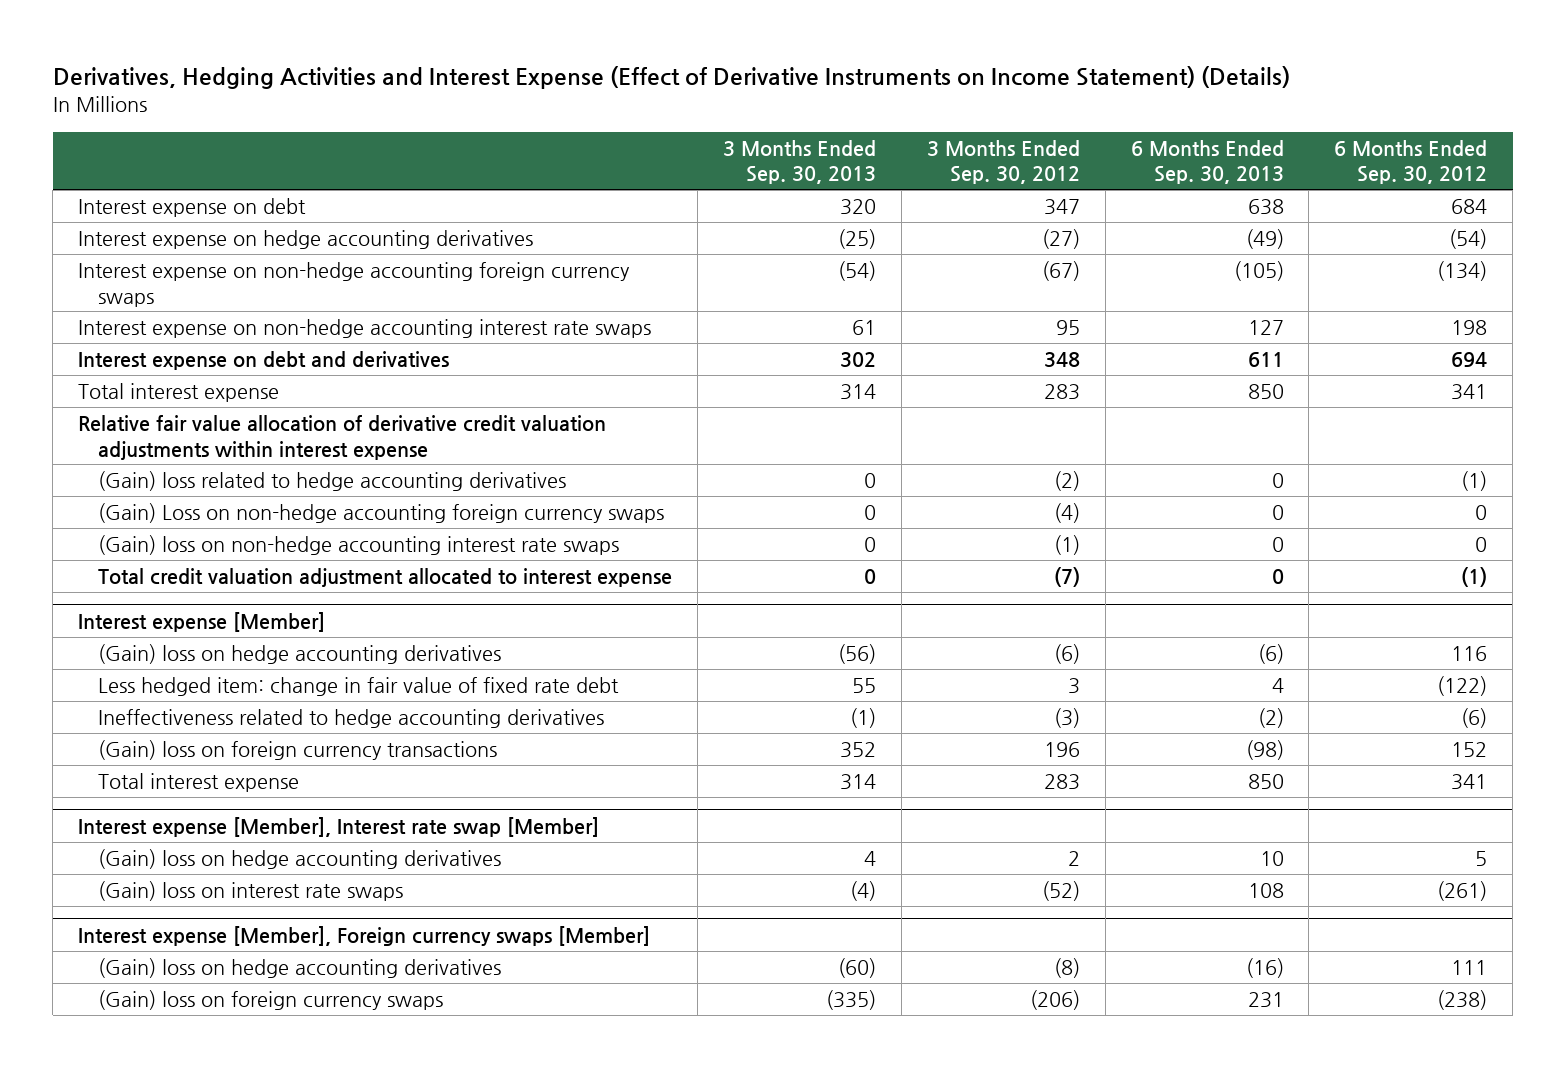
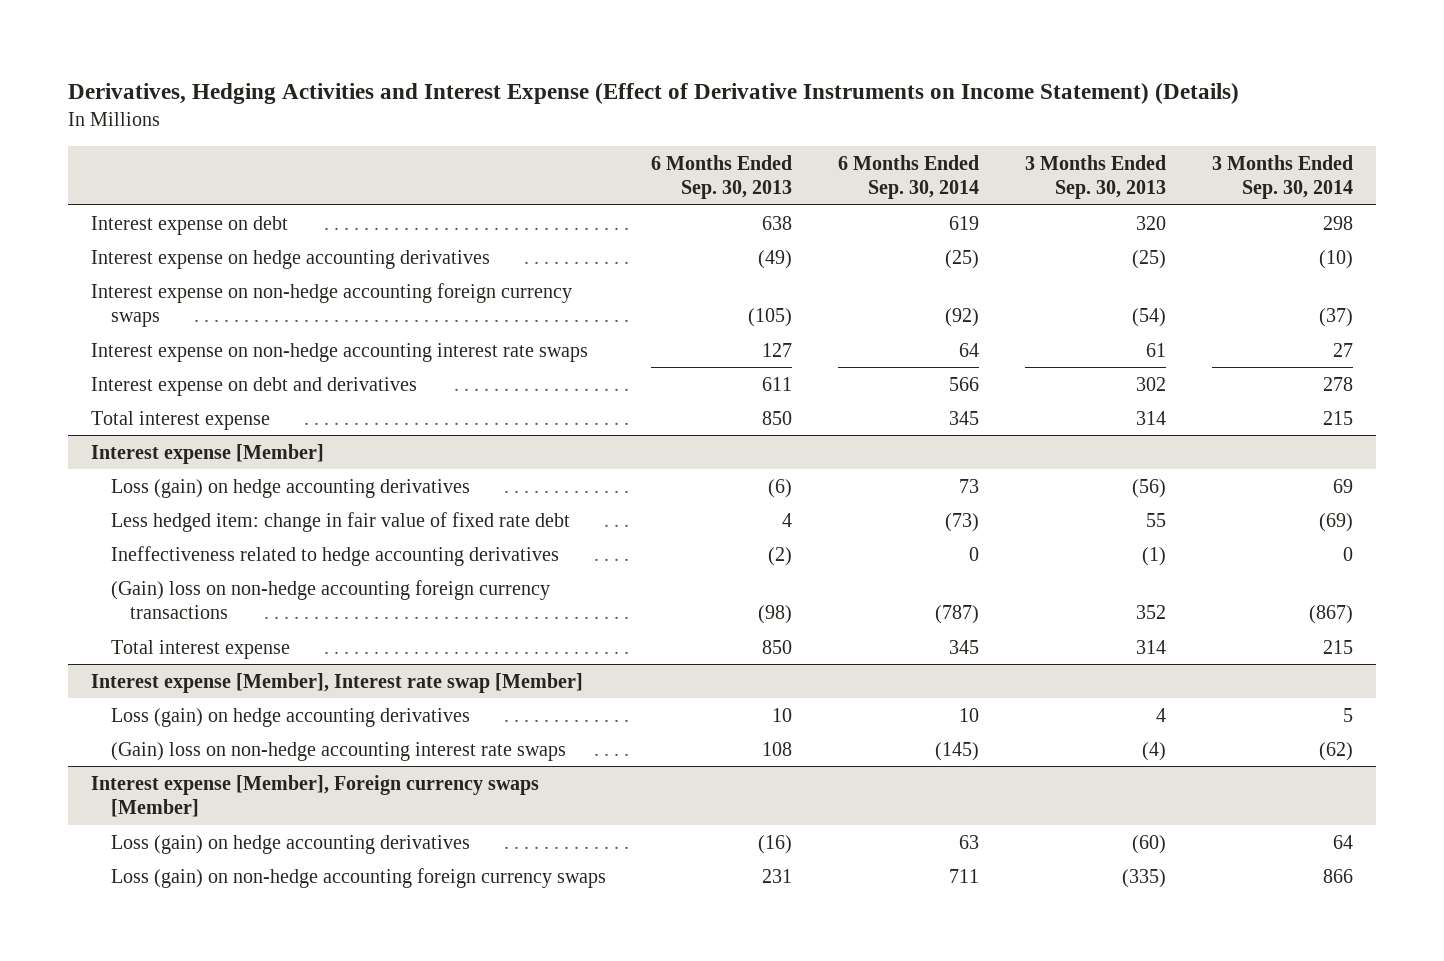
- | 3 Months Ended Sep. 30, 2013 | 3 Months Ended Sep. 30, 2012 | 6 Months Ended Sep. 30, 2013 | 6 Months Ended Sep. 30, 2012
+ | 6 Months Ended Sep. 30, 2013 | 6 Months Ended Sep. 30, 2014 | 3 Months Ended Sep. 30, 2013 | 3 Months Ended Sep. 30, 2014
- Relative fair value allocation of derivative credit valuation adjustments within interest expense
- (Gain) loss related to hedge accounting derivatives | 0 | (2) | 0 | (1)
- (Gain) Loss on non-hedge accounting foreign currency swaps | 0 | (4) | 0 | 0
- (Gain) loss on non-hedge accounting interest rate swaps | 0 | (1) | 0 | 0
- Total credit valuation adjustment allocated to interest expense | 0 | (7) | 0 | (1)
@ Interest expense [Member]
- (Gain) loss on hedge accounting derivatives | (56) | (6) | (6) | 116
+ Loss (gain) on hedge accounting derivatives | (6) | 73 | (56) | 69
- (Gain) loss on foreign currency transactions | 352 | 196 | (98) | 152
+ (Gain) loss on non-hedge accounting foreign currency transactions | (98) | (787) | 352 | (867)
@ Interest expense [Member], Interest rate swap [Member]
- (Gain) loss on hedge accounting derivatives | 4 | 2 | 10 | 5
- (Gain) loss on interest rate swaps | (4) | (52) | 108 | (261)
+ Loss (gain) on hedge accounting derivatives | 10 | 10 | 4 | 5
+ (Gain) loss on non-hedge accounting interest rate swaps | 108 | (145) | (4) | (62)
@ Interest expense [Member], Foreign currency swaps [Member]
- (Gain) loss on hedge accounting derivatives | (60) | (8) | (16) | 111
- (Gain) loss on foreign currency swaps | (335) | (206) | 231 | (238)
+ Loss (gain) on hedge accounting derivatives | (16) | 63 | (60) | 64
+ Loss (gain) on non-hedge accounting foreign currency swaps | 231 | 711 | (335) | 866

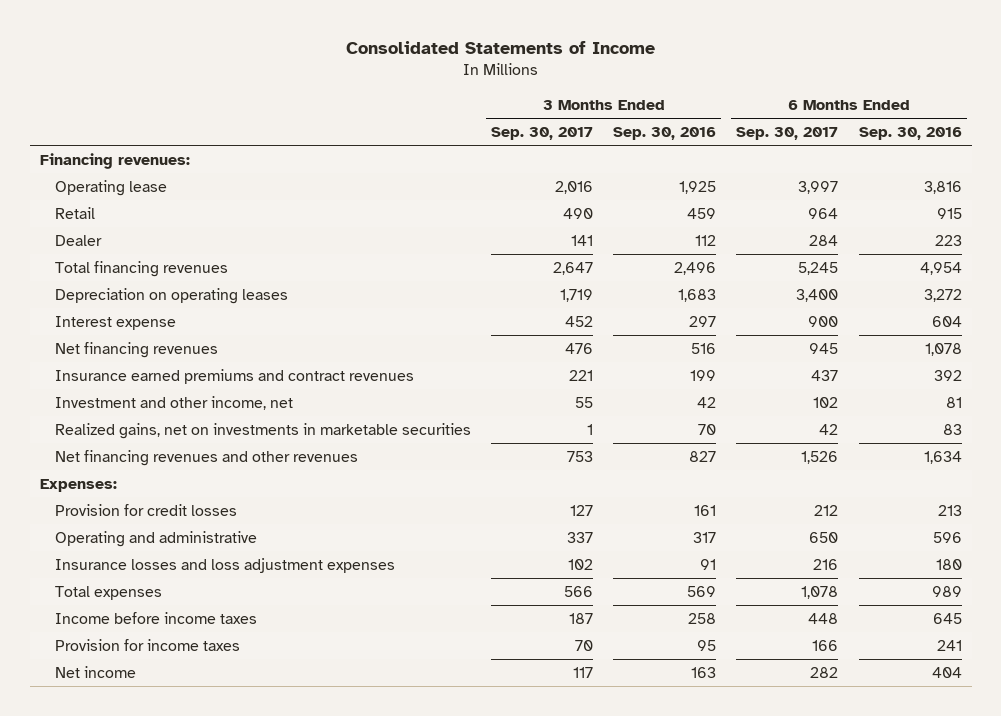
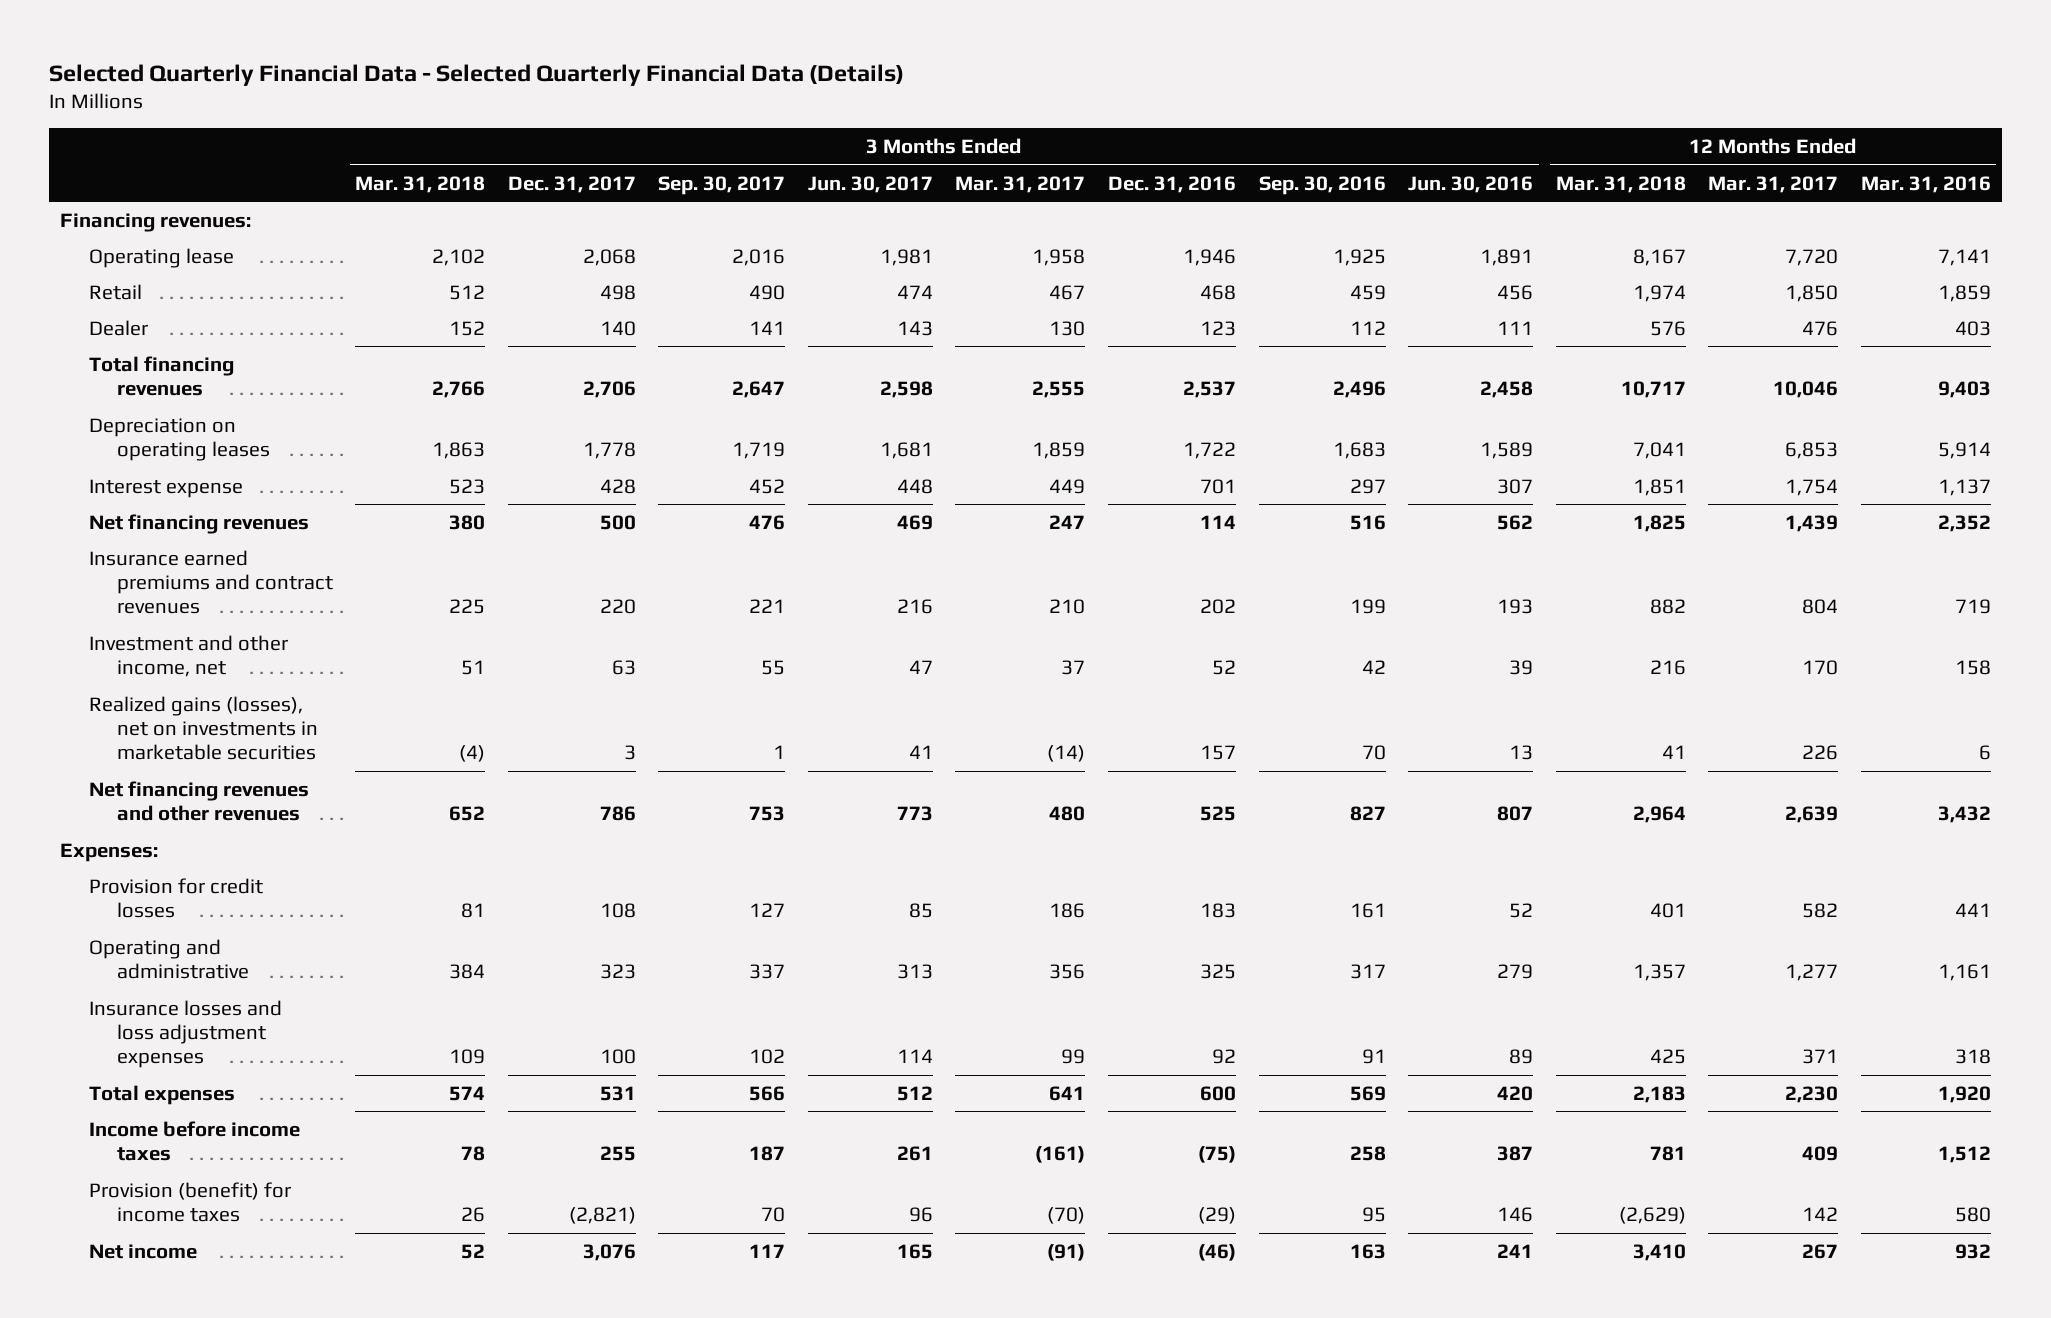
- Consolidated Statements of Income
+ Selected Quarterly Financial Data - Selected Quarterly Financial Data (Details)
- | 3 Months Ended Sep. 30, 2017 | 3 Months Ended Sep. 30, 2016 | 6 Months Ended Sep. 30, 2017 | 6 Months Ended Sep. 30, 2016
+ | 3 Months Ended Mar. 31, 2018 | 3 Months Ended Dec. 31, 2017 | 3 Months Ended Sep. 30, 2017 | 3 Months Ended Jun. 30, 2017 | 3 Months Ended Mar. 31, 2017 | 3 Months Ended Dec. 31, 2016 | 3 Months Ended Sep. 30, 2016 | 3 Months Ended Jun. 30, 2016 | 12 Months Ended Mar. 31, 2018 | 12 Months Ended Mar. 31, 2017 | 12 Months Ended Mar. 31, 2016
- Realized gains, net on investments in marketable securities | 1 | 70 | 42 | 83
+ Realized gains (losses), net on investments in marketable securities | (4) | 3 | 1 | 41 | (14) | 157 | 70 | 13 | 41 | 226 | 6
- Provision for income taxes | 70 | 95 | 166 | 241
+ Provision (benefit) for income taxes | 26 | (2,821) | 70 | 96 | (70) | (29) | 95 | 146 | (2,629) | 142 | 580

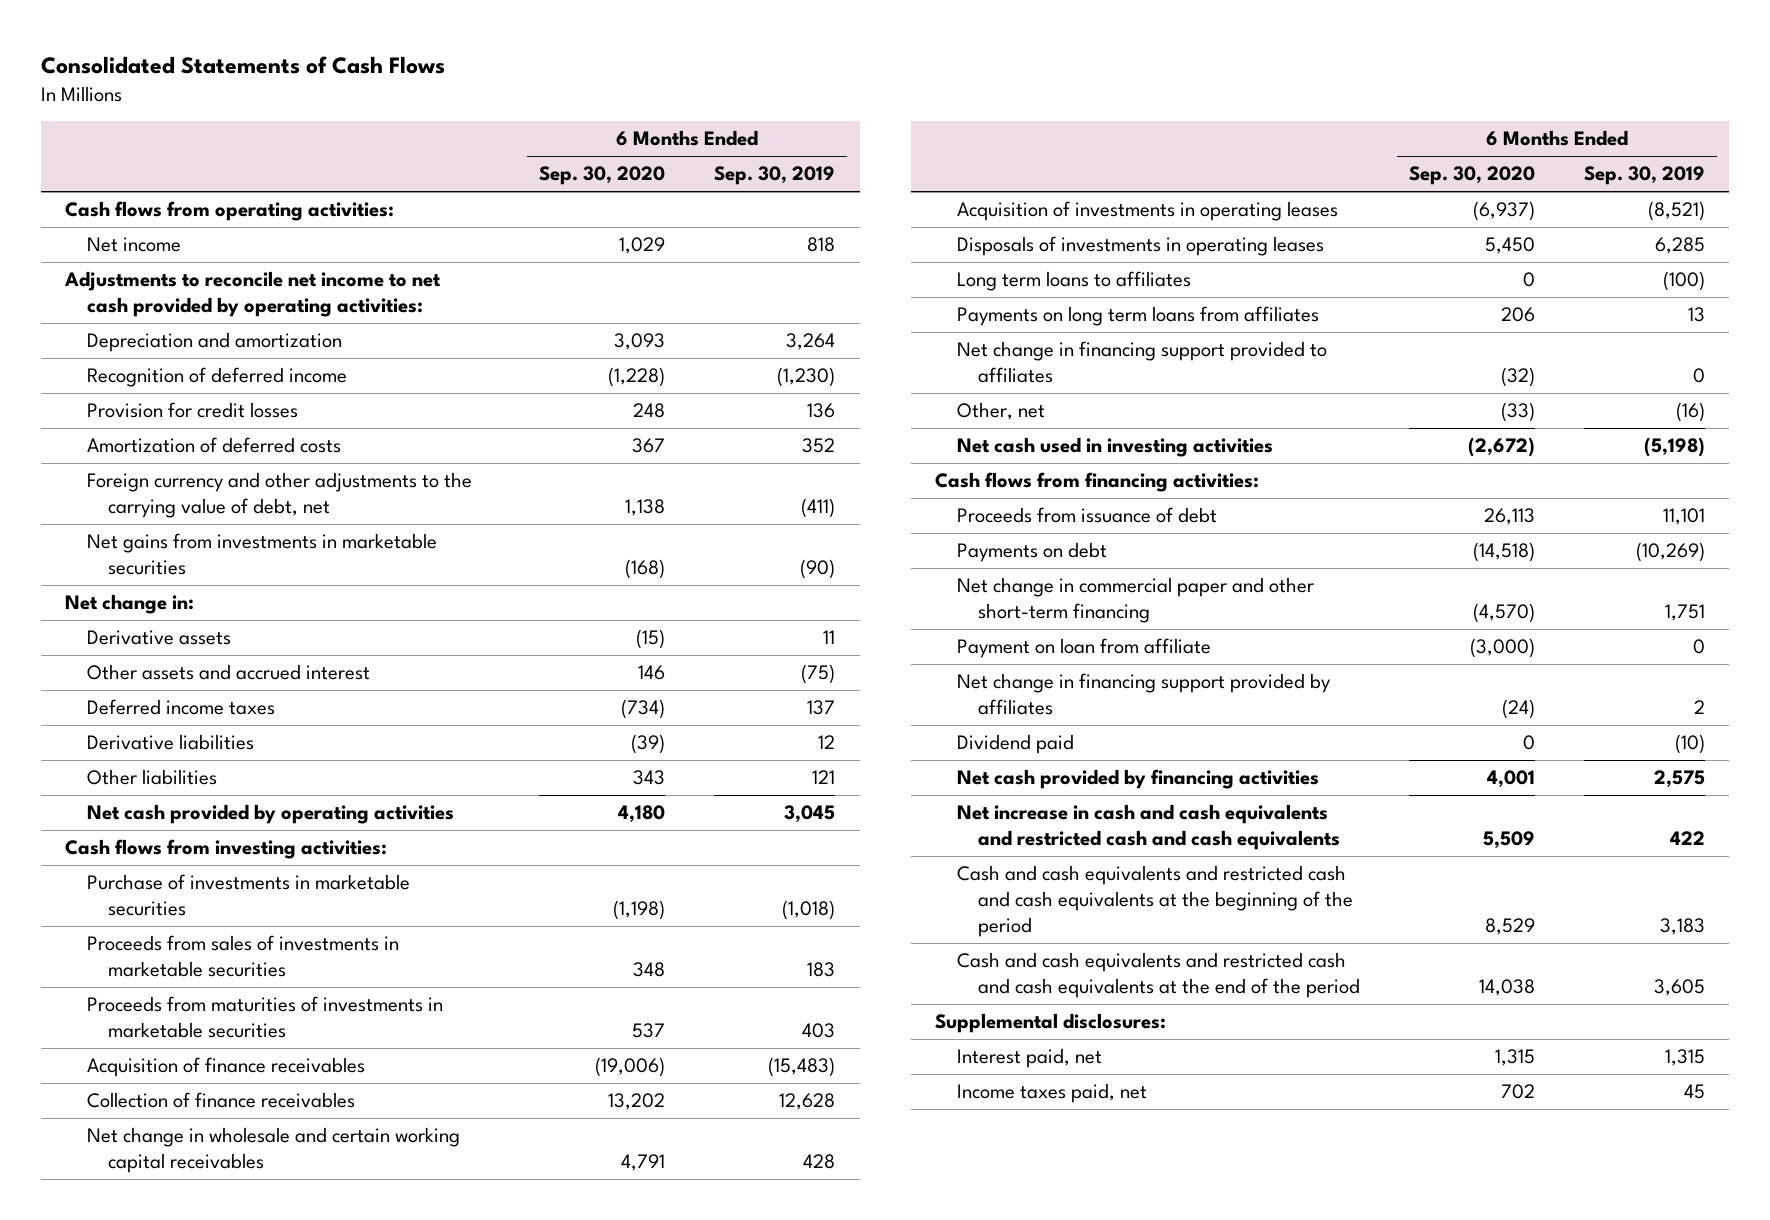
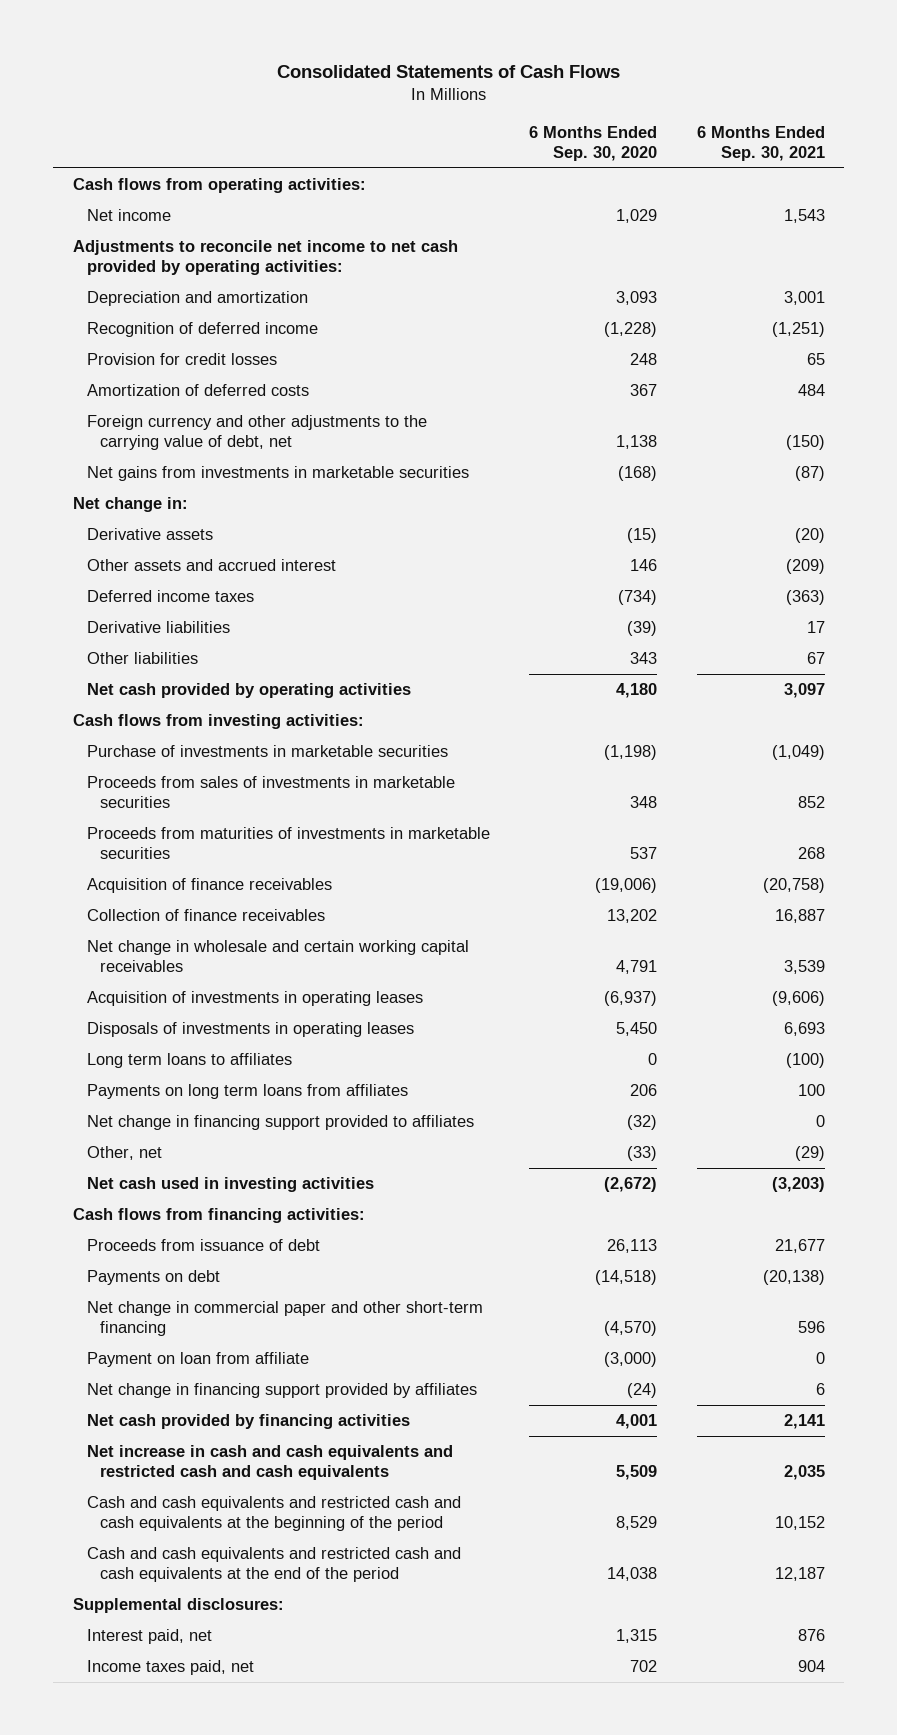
- | 6 Months Ended Sep. 30, 2020 | 6 Months Ended Sep. 30, 2019
+ | 6 Months Ended Sep. 30, 2020 | 6 Months Ended Sep. 30, 2021
- Dividend paid | 0 | (10)

